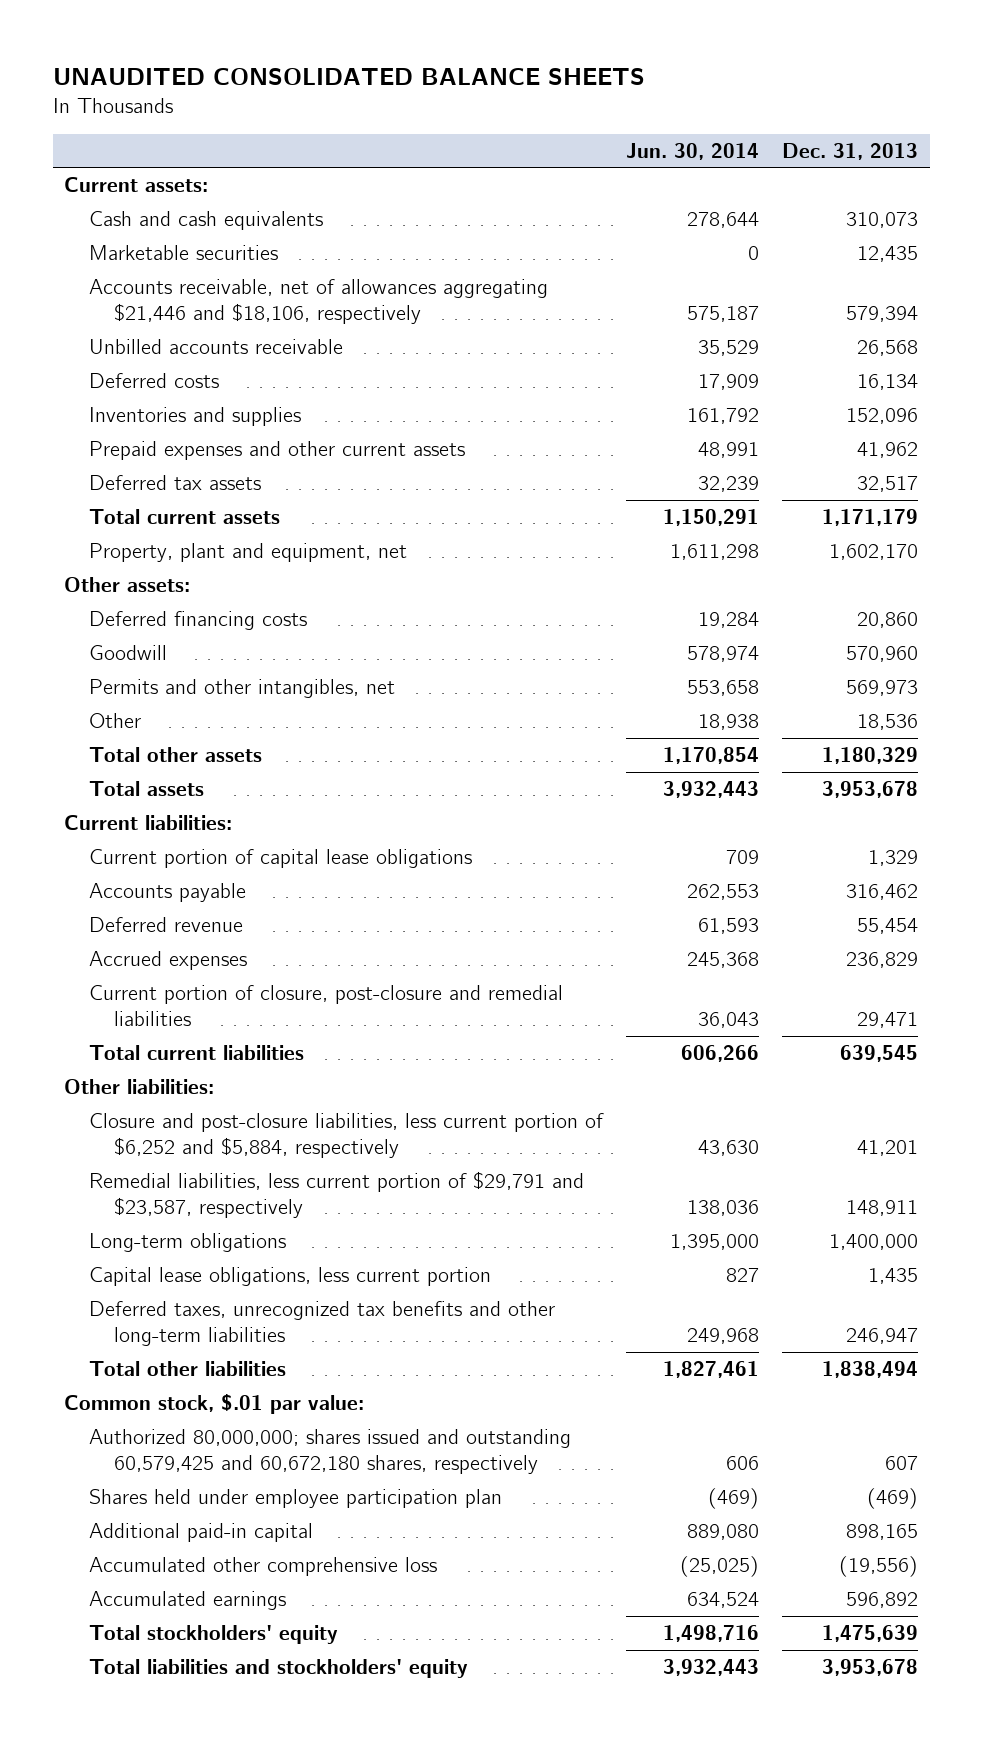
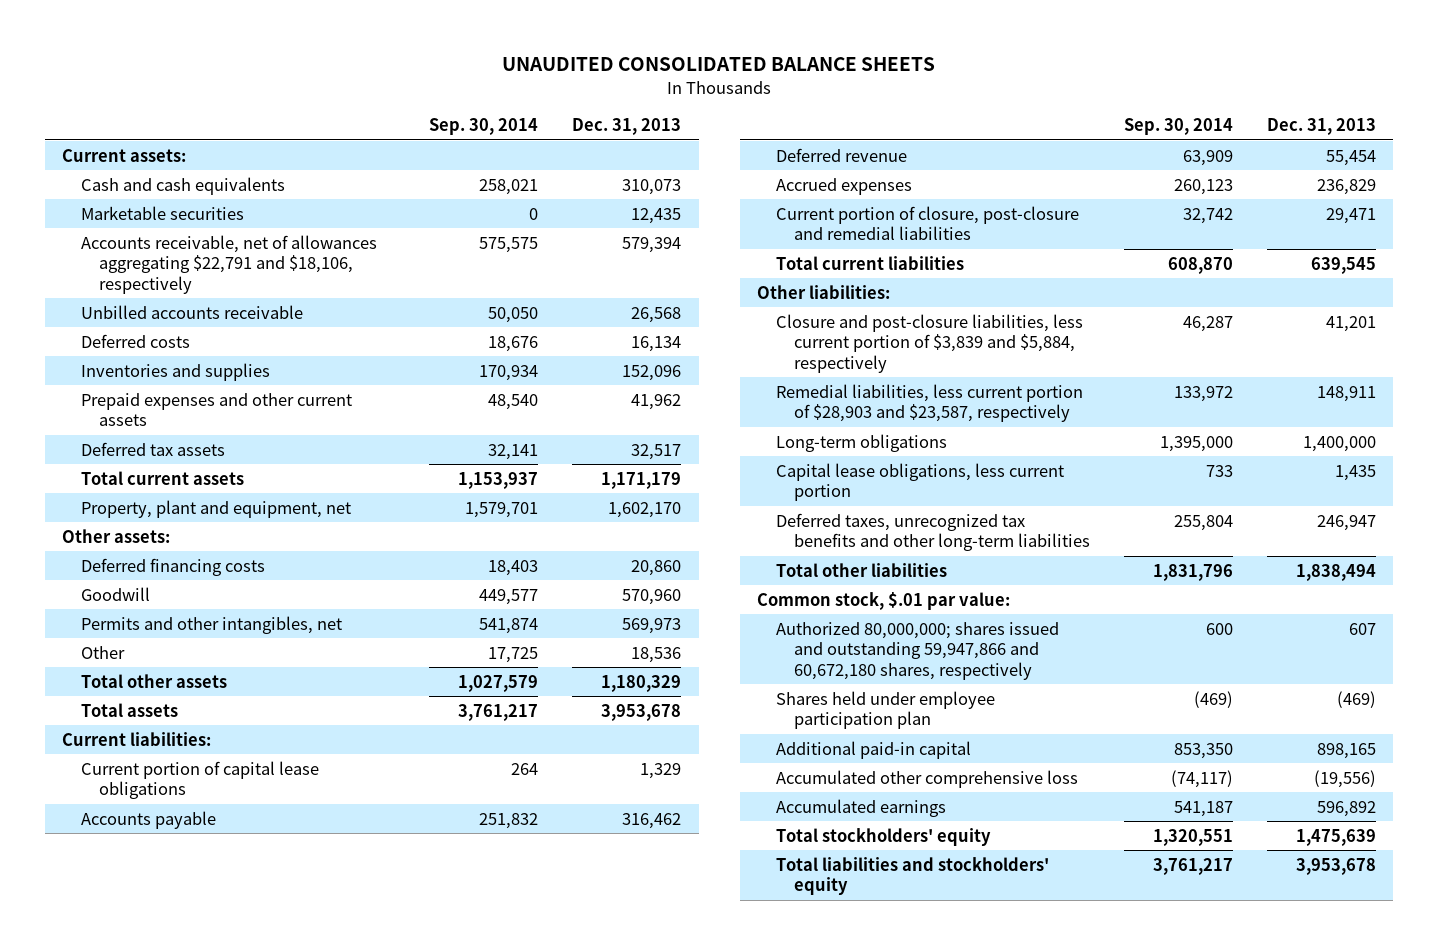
- | Jun. 30, 2014 | Dec. 31, 2013
+ | Sep. 30, 2014 | Dec. 31, 2013
- Accounts receivable, net of allowances aggregating $21,446 and $18,106, respectively | 575,187 | 579,394
+ Accounts receivable, net of allowances aggregating $22,791 and $18,106, respectively | 575,575 | 579,394
- Closure and post-closure liabilities, less current portion of $6,252 and $5,884, respectively | 43,630 | 41,201
- Remedial liabilities, less current portion of $29,791 and $23,587, respectively | 138,036 | 148,911
+ Closure and post-closure liabilities, less current portion of $3,839 and $5,884, respectively | 46,287 | 41,201
+ Remedial liabilities, less current portion of $28,903 and $23,587, respectively | 133,972 | 148,911
- Authorized 80,000,000; shares issued and outstanding 60,579,425 and 60,672,180 shares, respectively | 606 | 607
+ Authorized 80,000,000; shares issued and outstanding 59,947,866 and 60,672,180 shares, respectively | 600 | 607

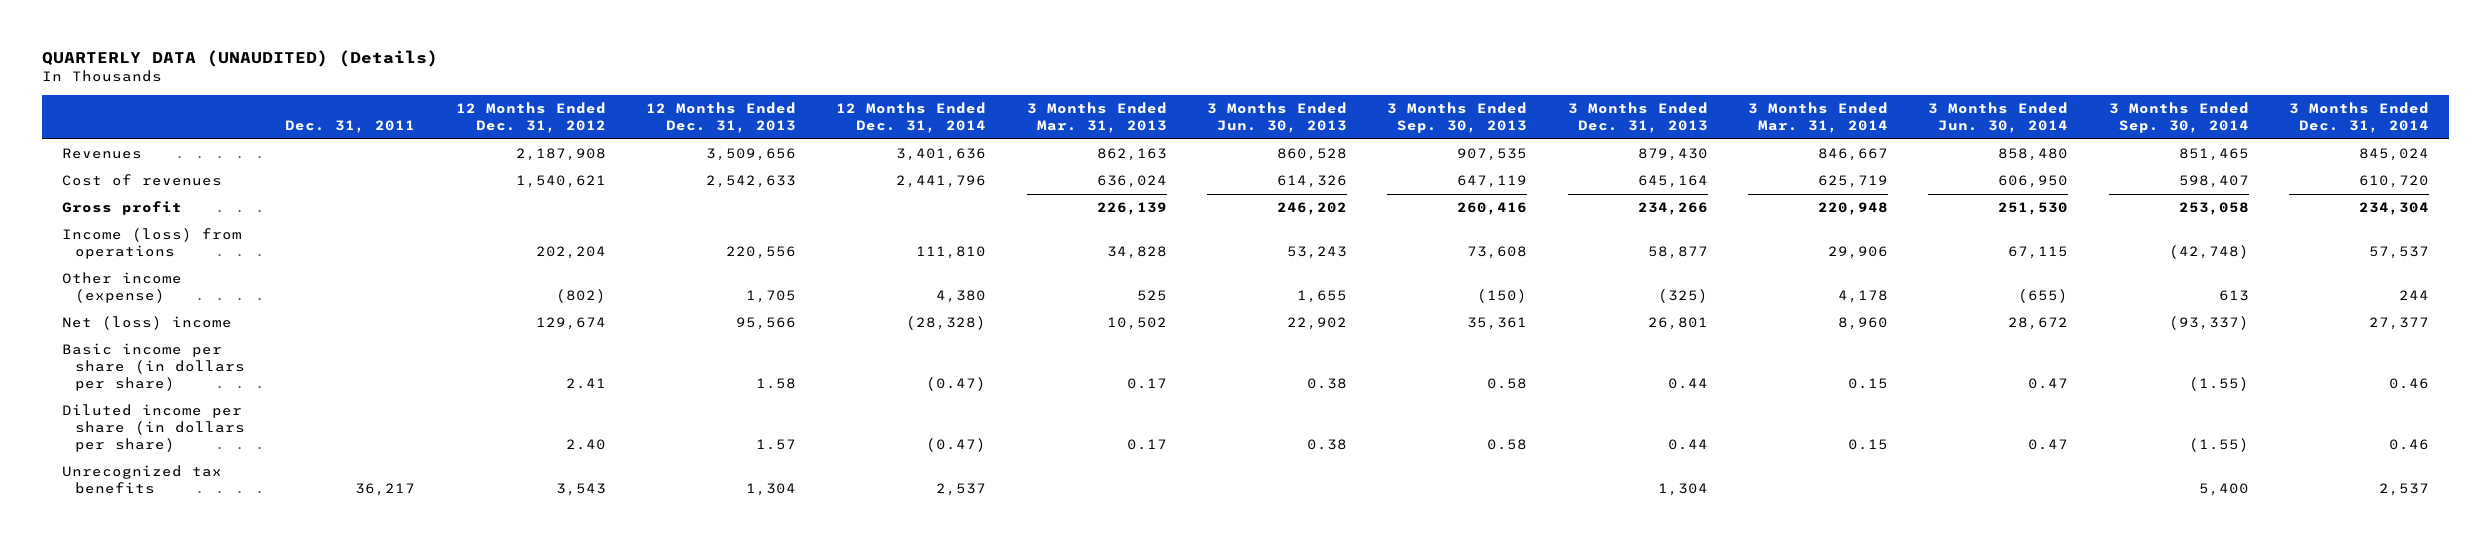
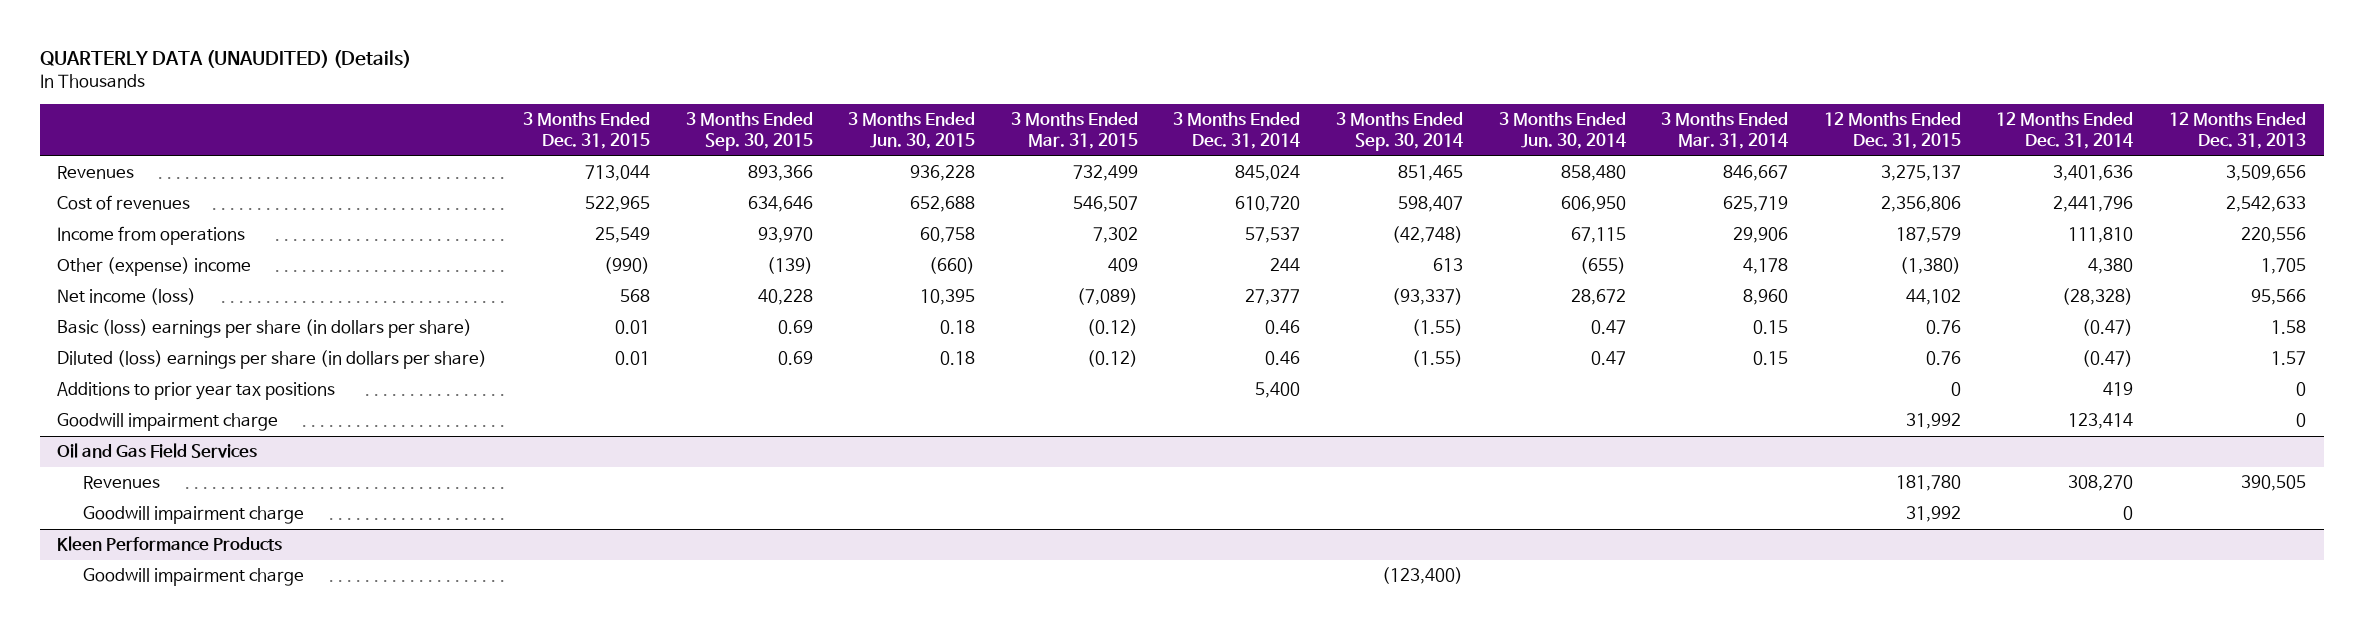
- | Dec. 31, 2011 | 12 Months Ended Dec. 31, 2012 | 12 Months Ended Dec. 31, 2013 | 12 Months Ended Dec. 31, 2014 | 3 Months Ended Mar. 31, 2013 | 3 Months Ended Jun. 30, 2013 | 3 Months Ended Sep. 30, 2013 | 3 Months Ended Dec. 31, 2013 | 3 Months Ended Mar. 31, 2014 | 3 Months Ended Jun. 30, 2014 | 3 Months Ended Sep. 30, 2014 | 3 Months Ended Dec. 31, 2014
+ | 3 Months Ended Dec. 31, 2015 | 3 Months Ended Sep. 30, 2015 | 3 Months Ended Jun. 30, 2015 | 3 Months Ended Mar. 31, 2015 | 3 Months Ended Dec. 31, 2014 | 3 Months Ended Sep. 30, 2014 | 3 Months Ended Jun. 30, 2014 | 3 Months Ended Mar. 31, 2014 | 12 Months Ended Dec. 31, 2015 | 12 Months Ended Dec. 31, 2014 | 12 Months Ended Dec. 31, 2013
- Gross profit | | | | | 226,139 | 246,202 | 260,416 | 234,266 | 220,948 | 251,530 | 253,058 | 234,304
- Income (loss) from operations | | 202,204 | 220,556 | 111,810 | 34,828 | 53,243 | 73,608 | 58,877 | 29,906 | 67,115 | (42,748) | 57,537
- Other income (expense) | | (802) | 1,705 | 4,380 | 525 | 1,655 | (150) | (325) | 4,178 | (655) | 613 | 244
- Net (loss) income | | 129,674 | 95,566 | (28,328) | 10,502 | 22,902 | 35,361 | 26,801 | 8,960 | 28,672 | (93,337) | 27,377
- Basic income per share (in dollars per share) | | 2.41 | 1.58 | (0.47) | 0.17 | 0.38 | 0.58 | 0.44 | 0.15 | 0.47 | (1.55) | 0.46
- Diluted income per share (in dollars per share) | | 2.40 | 1.57 | (0.47) | 0.17 | 0.38 | 0.58 | 0.44 | 0.15 | 0.47 | (1.55) | 0.46
- Unrecognized tax benefits | 36,217 | 3,543 | 1,304 | 2,537 | | | | 1,304 | | | 5,400 | 2,537
+ Income from operations | 25,549 | 93,970 | 60,758 | 7,302 | 57,537 | (42,748) | 67,115 | 29,906 | 187,579 | 111,810 | 220,556
+ Other (expense) income | (990) | (139) | (660) | 409 | 244 | 613 | (655) | 4,178 | (1,380) | 4,380 | 1,705
+ Net income (loss) | 568 | 40,228 | 10,395 | (7,089) | 27,377 | (93,337) | 28,672 | 8,960 | 44,102 | (28,328) | 95,566
+ Basic (loss) earnings per share (in dollars per share) | 0.01 | 0.69 | 0.18 | (0.12) | 0.46 | (1.55) | 0.47 | 0.15 | 0.76 | (0.47) | 1.58
+ Diluted (loss) earnings per share (in dollars per share) | 0.01 | 0.69 | 0.18 | (0.12) | 0.46 | (1.55) | 0.47 | 0.15 | 0.76 | (0.47) | 1.57
+ Additions to prior year tax positions | | | | | 5,400 | | | | 0 | 419 | 0
+ Goodwill impairment charge | | | | | | | | | 31,992 | 123,414 | 0
+ Oil and Gas Field Services
+ Revenues | | | | | | | | | 181,780 | 308,270 | 390,505
+ Goodwill impairment charge | | | | | | | | | 31,992 | 0 |
+ Kleen Performance Products
+ Goodwill impairment charge | | | | | | (123,400) | | | | |

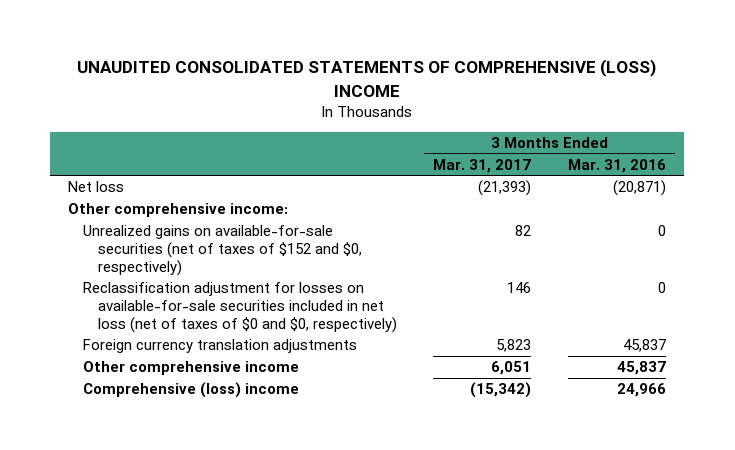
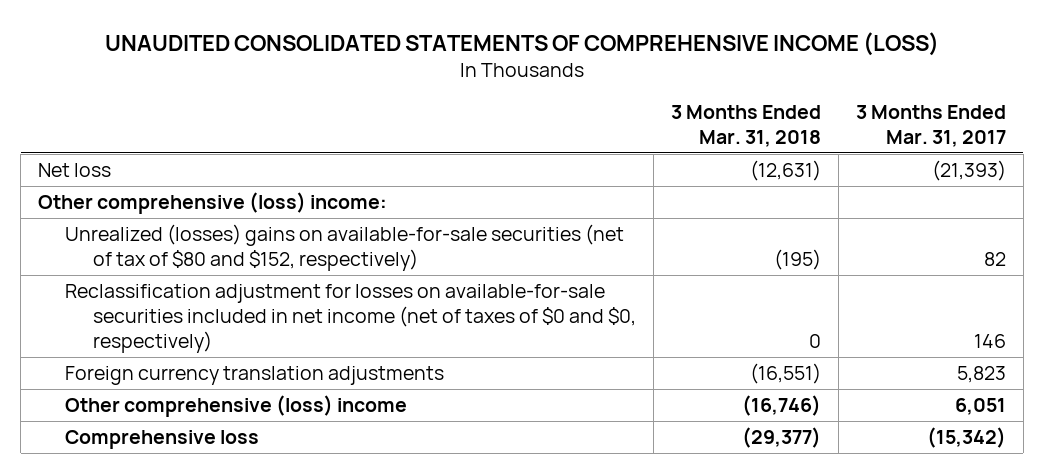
- UNAUDITED CONSOLIDATED STATEMENTS OF COMPREHENSIVE (LOSS) INCOME
+ UNAUDITED CONSOLIDATED STATEMENTS OF COMPREHENSIVE INCOME (LOSS)
- | 3 Months Ended Mar. 31, 2017 | 3 Months Ended Mar. 31, 2016
+ | 3 Months Ended Mar. 31, 2018 | 3 Months Ended Mar. 31, 2017
- Other comprehensive income:
- Unrealized gains on available-for-sale securities (net of taxes of $152 and $0, respectively) | 82 | 0
- Reclassification adjustment for losses on available-for-sale securities included in net loss (net of taxes of $0 and $0, respectively) | 146 | 0
+ Other comprehensive (loss) income:
+ Unrealized (losses) gains on available-for-sale securities (net of tax of $80 and $152, respectively) | (195) | 82
+ Reclassification adjustment for losses on available-for-sale securities included in net income (net of taxes of $0 and $0, respectively) | 0 | 146
- Other comprehensive income | 6,051 | 45,837
- Comprehensive (loss) income | (15,342) | 24,966
+ Other comprehensive (loss) income | (16,746) | 6,051
+ Comprehensive loss | (29,377) | (15,342)

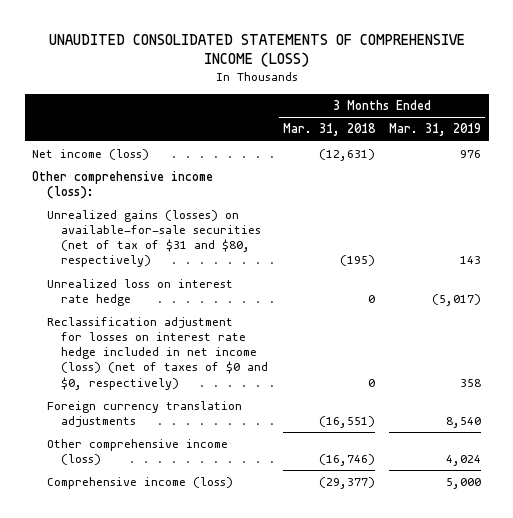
- | 3 Months Ended Mar. 31, 2018 | 3 Months Ended Mar. 31, 2017
+ | 3 Months Ended Mar. 31, 2018 | 3 Months Ended Mar. 31, 2019
- Net loss | (12,631) | (21,393)
- Other comprehensive (loss) income:
- Unrealized (losses) gains on available-for-sale securities (net of tax of $80 and $152, respectively) | (195) | 82
- Reclassification adjustment for losses on available-for-sale securities included in net income (net of taxes of $0 and $0, respectively) | 0 | 146
+ Net income (loss) | (12,631) | 976
+ Other comprehensive income (loss):
+ Unrealized gains (losses) on available-for-sale securities (net of tax of $31 and $80, respectively) | (195) | 143
+ Unrealized loss on interest rate hedge | 0 | (5,017)
+ Reclassification adjustment for losses on interest rate hedge included in net income (loss) (net of taxes of $0 and $0, respectively) | 0 | 358
- Other comprehensive (loss) income | (16,746) | 6,051
- Comprehensive loss | (29,377) | (15,342)
+ Other comprehensive income (loss) | (16,746) | 4,024
+ Comprehensive income (loss) | (29,377) | 5,000

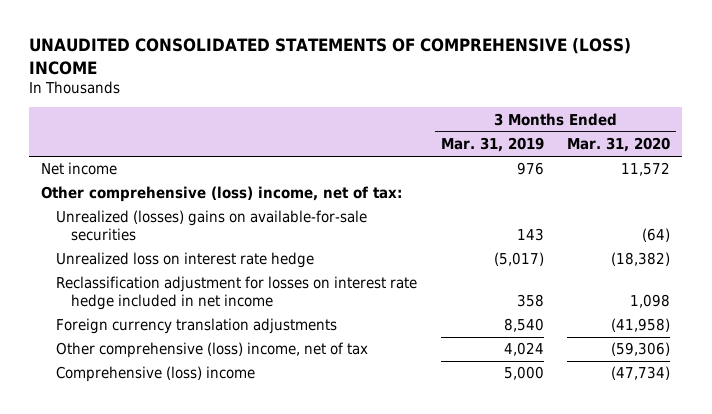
- UNAUDITED CONSOLIDATED STATEMENTS OF COMPREHENSIVE INCOME (LOSS)
+ UNAUDITED CONSOLIDATED STATEMENTS OF COMPREHENSIVE (LOSS) INCOME
- | 3 Months Ended Mar. 31, 2018 | 3 Months Ended Mar. 31, 2019
+ | 3 Months Ended Mar. 31, 2019 | 3 Months Ended Mar. 31, 2020
- Net income (loss) | (12,631) | 976
- Other comprehensive income (loss):
- Unrealized gains (losses) on available-for-sale securities (net of tax of $31 and $80, respectively) | (195) | 143
+ Net income | 976 | 11,572
+ Other comprehensive (loss) income, net of tax:
+ Unrealized (losses) gains on available-for-sale securities | 143 | (64)
- Reclassification adjustment for losses on interest rate hedge included in net income (loss) (net of taxes of $0 and $0, respectively) | 0 | 358
+ Reclassification adjustment for losses on interest rate hedge included in net income | 358 | 1,098
- Other comprehensive income (loss) | (16,746) | 4,024
- Comprehensive income (loss) | (29,377) | 5,000
+ Other comprehensive (loss) income, net of tax | 4,024 | (59,306)
+ Comprehensive (loss) income | 5,000 | (47,734)

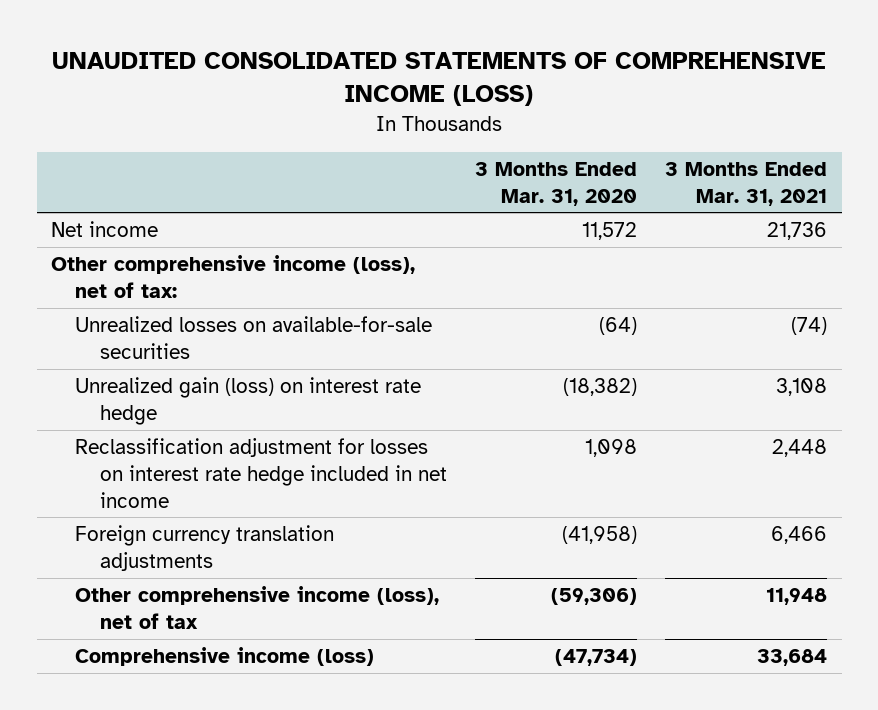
- UNAUDITED CONSOLIDATED STATEMENTS OF COMPREHENSIVE (LOSS) INCOME
+ UNAUDITED CONSOLIDATED STATEMENTS OF COMPREHENSIVE INCOME (LOSS)
- | 3 Months Ended Mar. 31, 2019 | 3 Months Ended Mar. 31, 2020
+ | 3 Months Ended Mar. 31, 2020 | 3 Months Ended Mar. 31, 2021
- Other comprehensive (loss) income, net of tax:
- Unrealized (losses) gains on available-for-sale securities | 143 | (64)
- Unrealized loss on interest rate hedge | (5,017) | (18,382)
+ Other comprehensive income (loss), net of tax:
+ Unrealized losses on available-for-sale securities | (64) | (74)
+ Unrealized gain (loss) on interest rate hedge | (18,382) | 3,108
- Other comprehensive (loss) income, net of tax | 4,024 | (59,306)
- Comprehensive (loss) income | 5,000 | (47,734)
+ Other comprehensive income (loss), net of tax | (59,306) | 11,948
+ Comprehensive income (loss) | (47,734) | 33,684

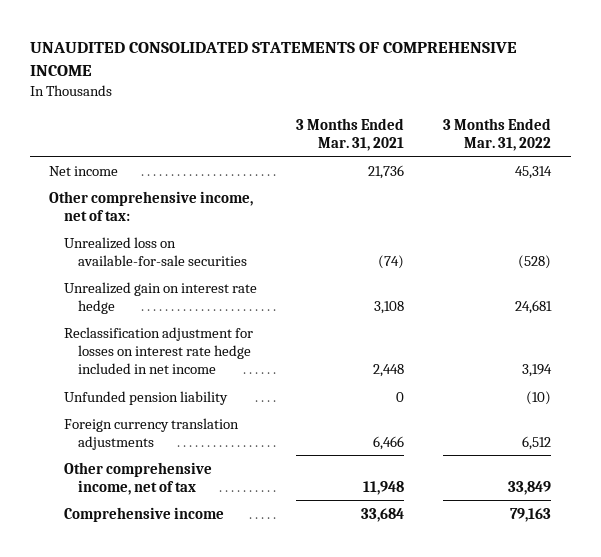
- UNAUDITED CONSOLIDATED STATEMENTS OF COMPREHENSIVE INCOME (LOSS)
+ UNAUDITED CONSOLIDATED STATEMENTS OF COMPREHENSIVE INCOME
- | 3 Months Ended Mar. 31, 2020 | 3 Months Ended Mar. 31, 2021
+ | 3 Months Ended Mar. 31, 2021 | 3 Months Ended Mar. 31, 2022
- Other comprehensive income (loss), net of tax:
- Unrealized losses on available-for-sale securities | (64) | (74)
- Unrealized gain (loss) on interest rate hedge | (18,382) | 3,108
+ Other comprehensive income, net of tax:
+ Unrealized loss on available-for-sale securities | (74) | (528)
+ Unrealized gain on interest rate hedge | 3,108 | 24,681
+ Unfunded pension liability | 0 | (10)
- Other comprehensive income (loss), net of tax | (59,306) | 11,948
- Comprehensive income (loss) | (47,734) | 33,684
+ Other comprehensive income, net of tax | 11,948 | 33,849
+ Comprehensive income | 33,684 | 79,163

